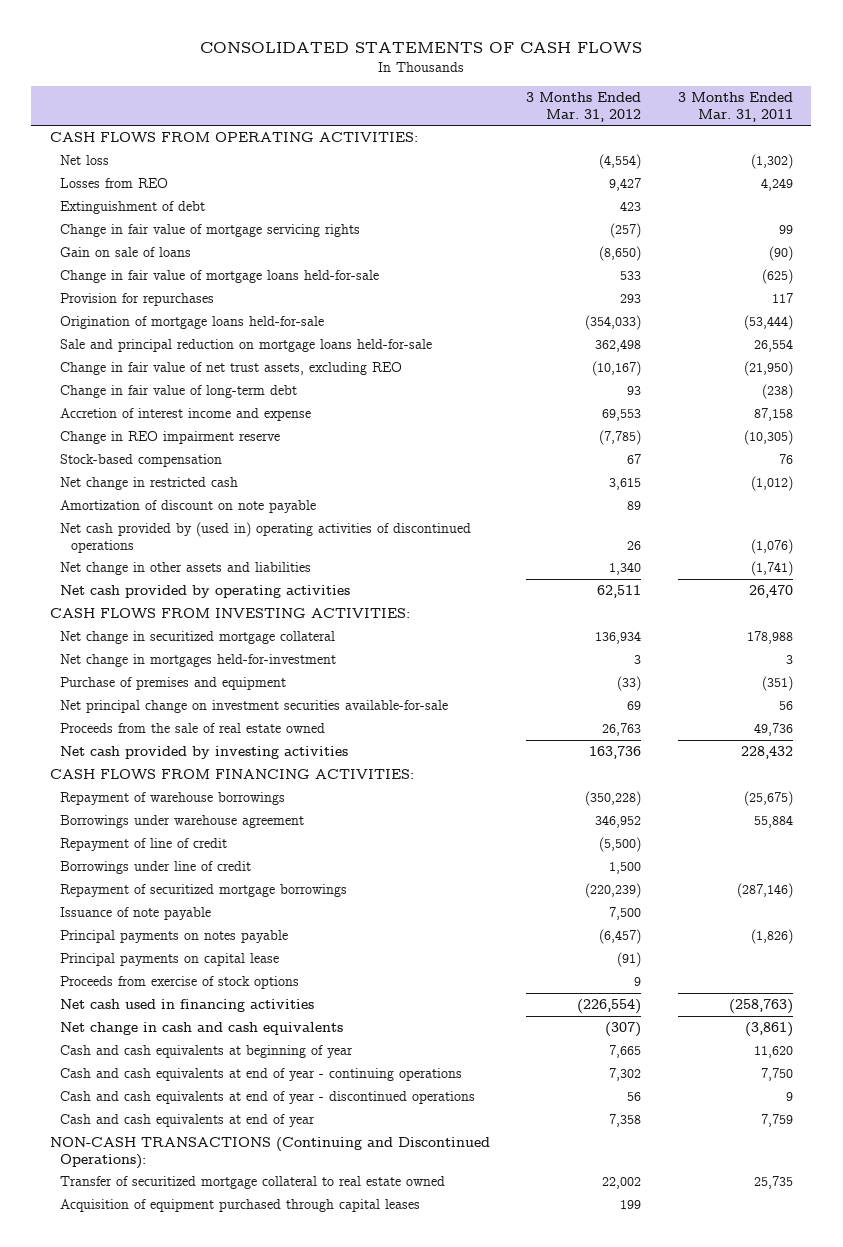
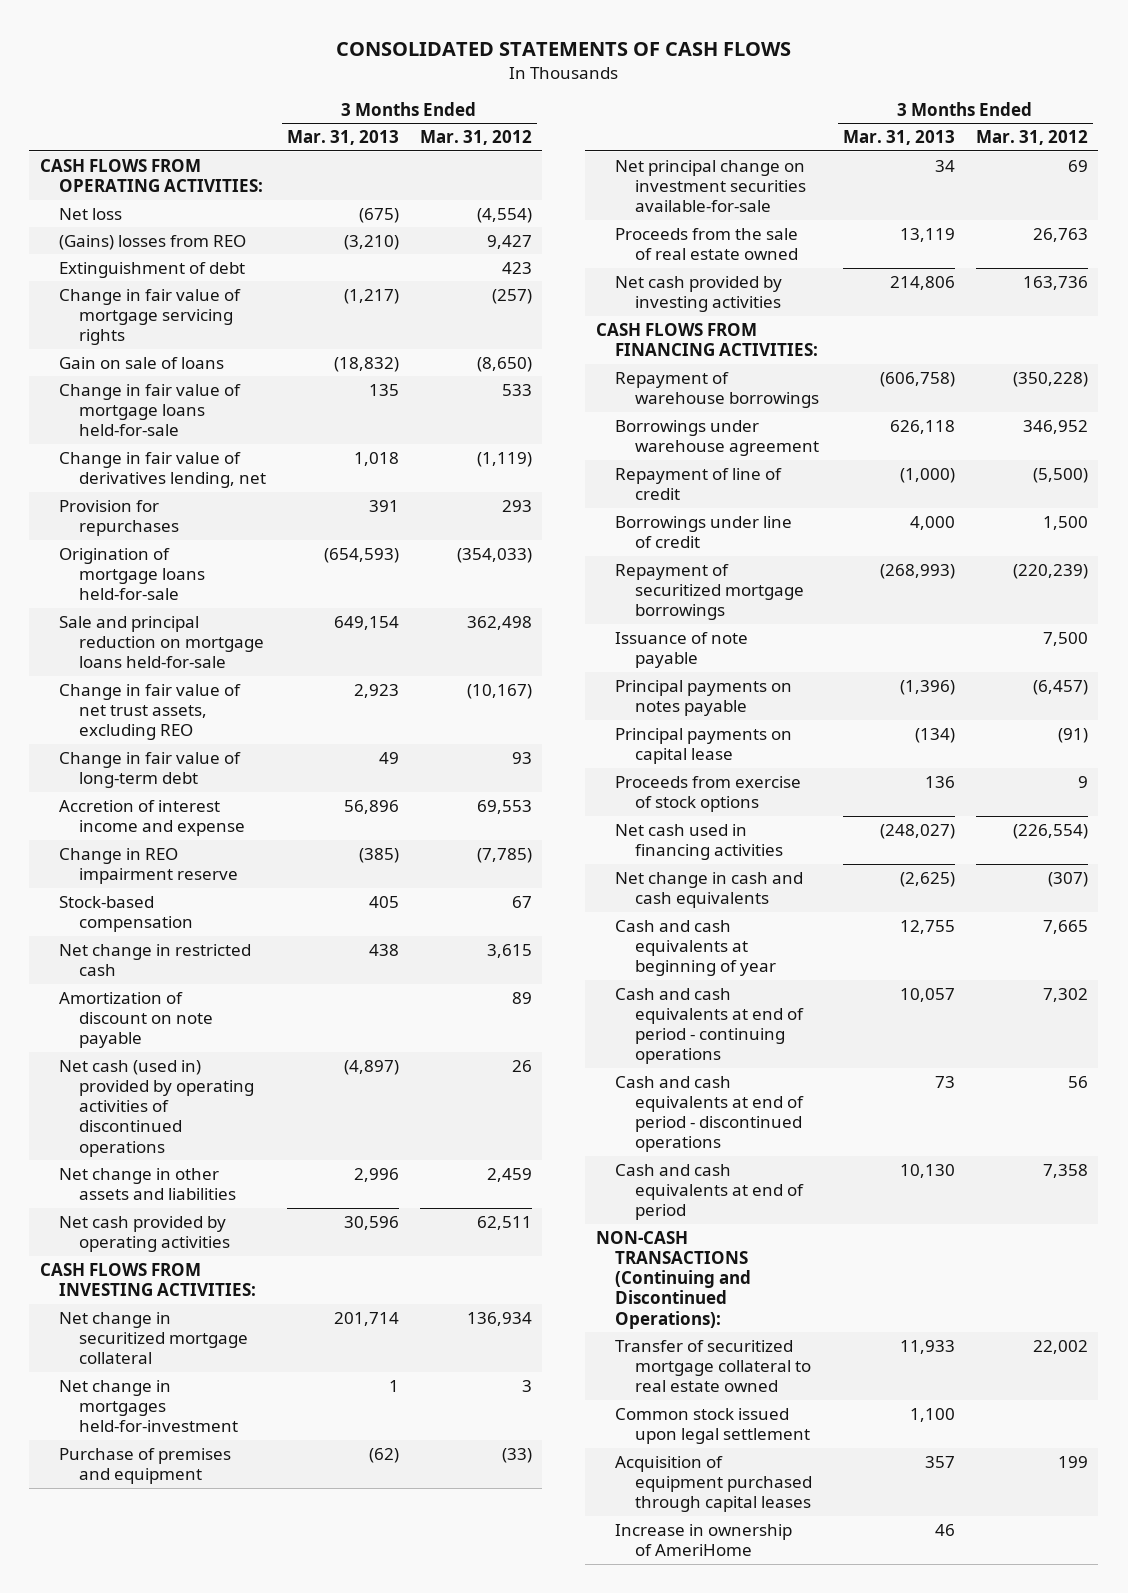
- | 3 Months Ended Mar. 31, 2012 | 3 Months Ended Mar. 31, 2011
+ | 3 Months Ended Mar. 31, 2013 | 3 Months Ended Mar. 31, 2012
- Losses from REO | 9,427 | 4,249
+ (Gains) losses from REO | (3,210) | 9,427
+ Change in fair value of derivatives lending, net | 1,018 | (1,119)
- Net cash provided by (used in) operating activities of discontinued operations | 26 | (1,076)
- Net change in other assets and liabilities | 1,340 | (1,741)
+ Net cash (used in) provided by operating activities of discontinued operations | (4,897) | 26
+ Net change in other assets and liabilities | 2,996 | 2,459
- Cash and cash equivalents at end of year - continuing operations | 7,302 | 7,750
- Cash and cash equivalents at end of year - discontinued operations | 56 | 9
- Cash and cash equivalents at end of year | 7,358 | 7,759
+ Cash and cash equivalents at end of period - continuing operations | 10,057 | 7,302
+ Cash and cash equivalents at end of period - discontinued operations | 73 | 56
+ Cash and cash equivalents at end of period | 10,130 | 7,358
+ Common stock issued upon legal settlement | 1,100 |
+ Increase in ownership of AmeriHome | 46 |

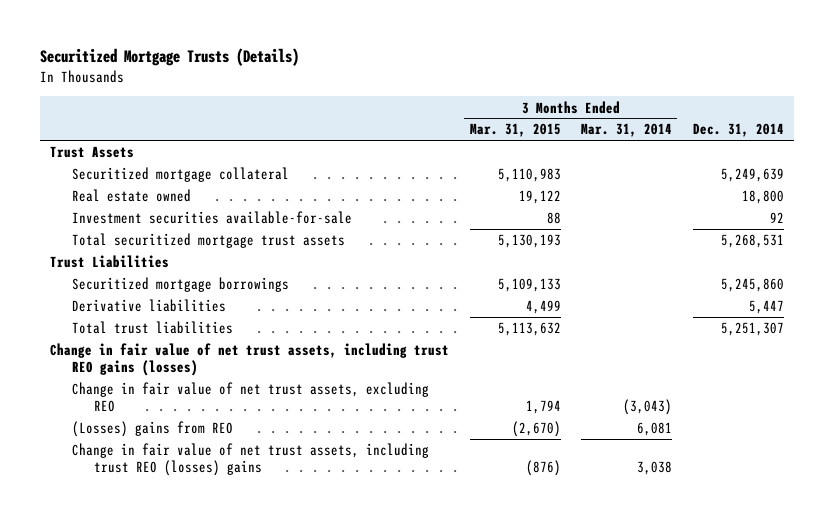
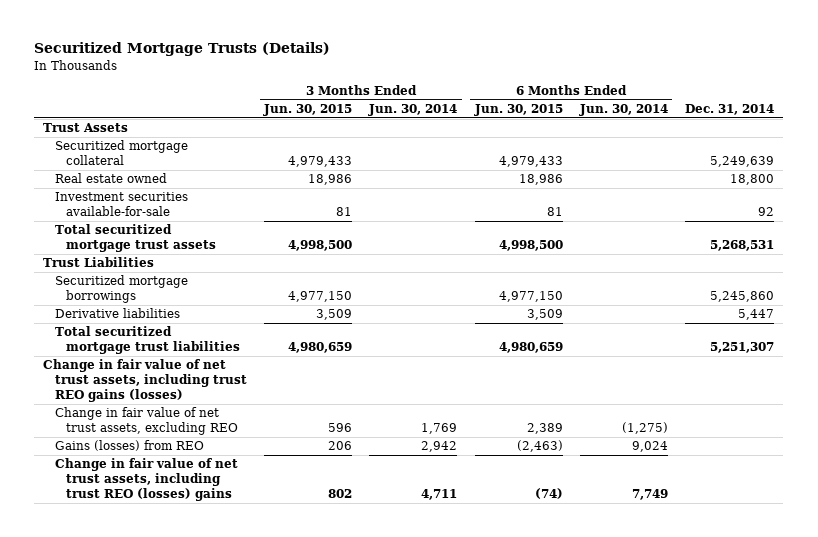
- | 3 Months Ended Mar. 31, 2015 | 3 Months Ended Mar. 31, 2014 | Dec. 31, 2014
+ | 3 Months Ended Jun. 30, 2015 | 3 Months Ended Jun. 30, 2014 | 6 Months Ended Jun. 30, 2015 | 6 Months Ended Jun. 30, 2014 | Dec. 31, 2014
- Total trust liabilities | 5,113,632 | | 5,251,307
+ Total securitized mortgage trust liabilities | 4,980,659 | | 4,980,659 | | 5,251,307
- (Losses) gains from REO | (2,670) | 6,081 |
+ Gains (losses) from REO | 206 | 2,942 | (2,463) | 9,024 |

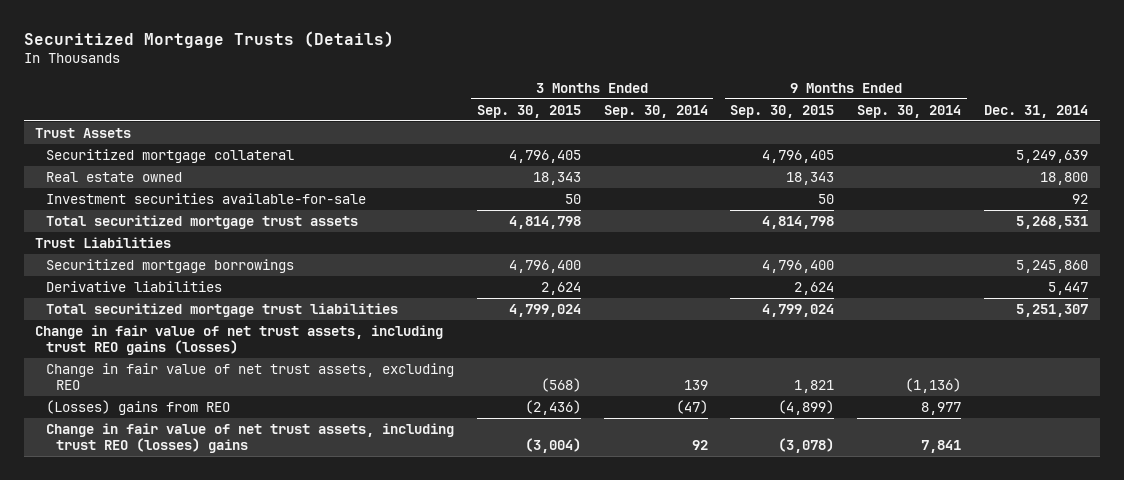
- | 3 Months Ended Jun. 30, 2015 | 3 Months Ended Jun. 30, 2014 | 6 Months Ended Jun. 30, 2015 | 6 Months Ended Jun. 30, 2014 | Dec. 31, 2014
+ | 3 Months Ended Sep. 30, 2015 | 3 Months Ended Sep. 30, 2014 | 9 Months Ended Sep. 30, 2015 | 9 Months Ended Sep. 30, 2014 | Dec. 31, 2014
- Gains (losses) from REO | 206 | 2,942 | (2,463) | 9,024 |
+ (Losses) gains from REO | (2,436) | (47) | (4,899) | 8,977 |

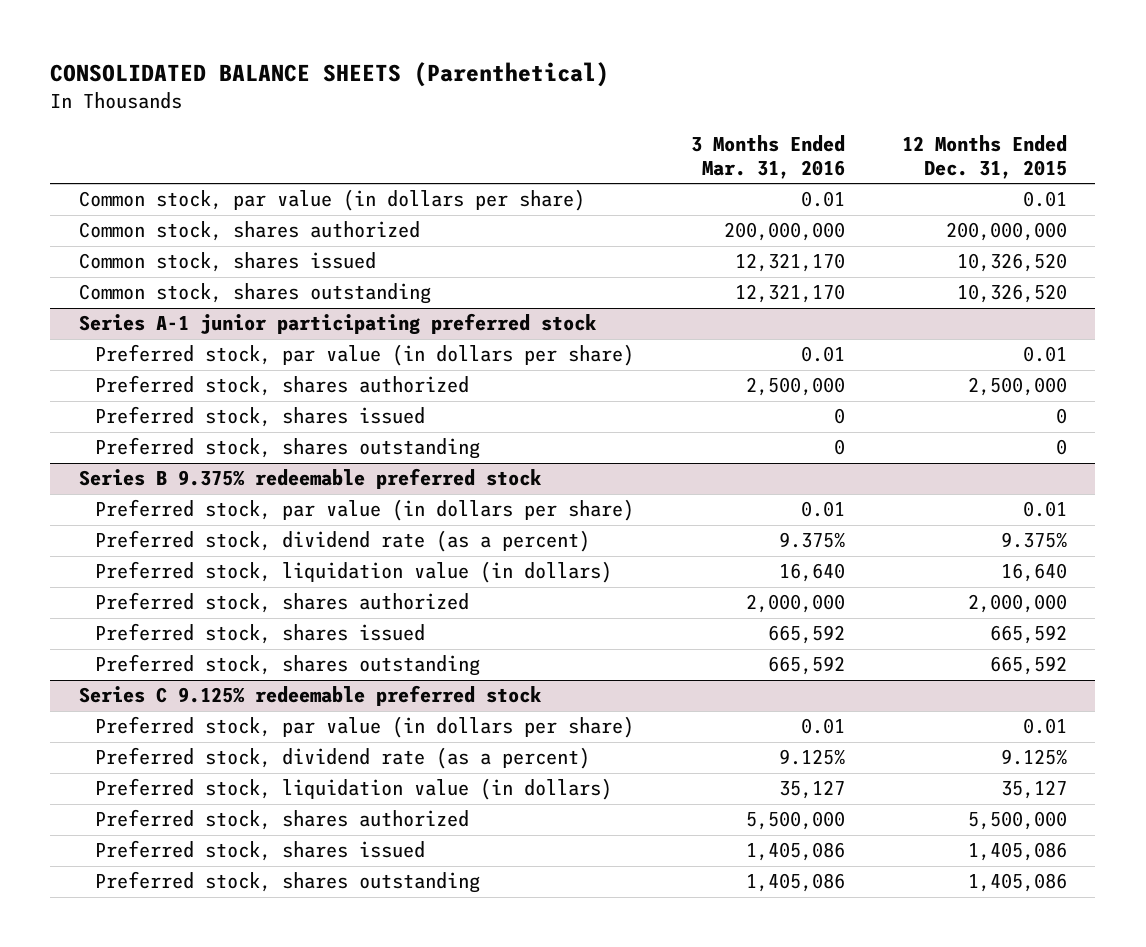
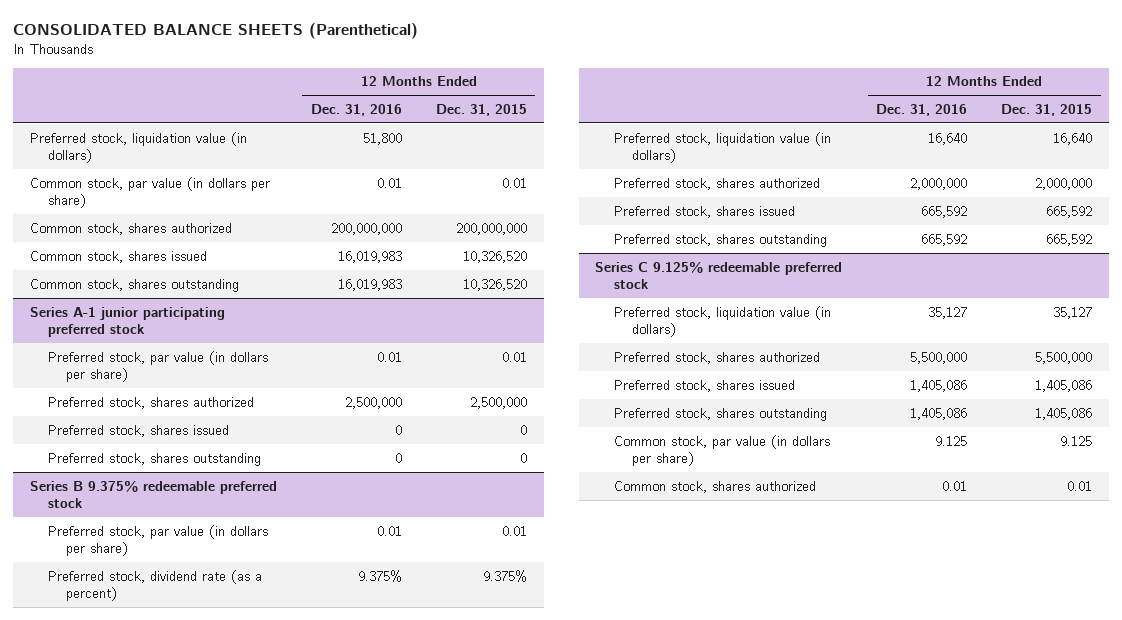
- | 3 Months Ended Mar. 31, 2016 | 12 Months Ended Dec. 31, 2015
+ | 12 Months Ended Dec. 31, 2016 | 12 Months Ended Dec. 31, 2015
+ Preferred stock, liquidation value (in dollars) | 51,800 |
@ Series C 9.125% redeemable preferred stock
- Preferred stock, par value (in dollars per share) | 0.01 | 0.01
- Preferred stock, dividend rate (as a percent) | 9.125% | 9.125%
+ Common stock, par value (in dollars per share) | 9.125 | 9.125
+ Common stock, shares authorized | 0.01 | 0.01

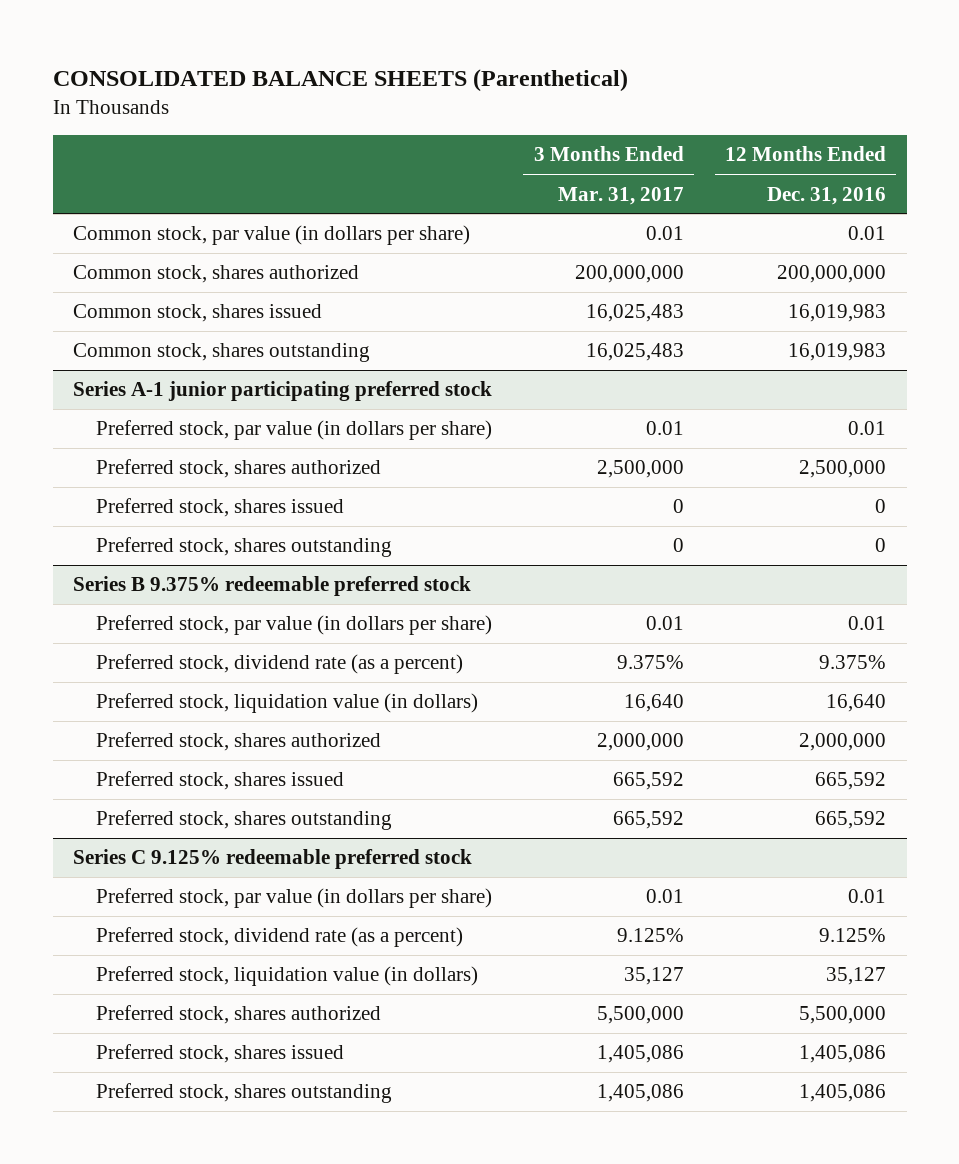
- | 12 Months Ended Dec. 31, 2016 | 12 Months Ended Dec. 31, 2015
+ | 3 Months Ended Mar. 31, 2017 | 12 Months Ended Dec. 31, 2016
- Preferred stock, liquidation value (in dollars) | 51,800 |
@ Series C 9.125% redeemable preferred stock
+ Preferred stock, par value (in dollars per share) | 0.01 | 0.01
+ Preferred stock, dividend rate (as a percent) | 9.125% | 9.125%
- Common stock, par value (in dollars per share) | 9.125 | 9.125
- Common stock, shares authorized | 0.01 | 0.01

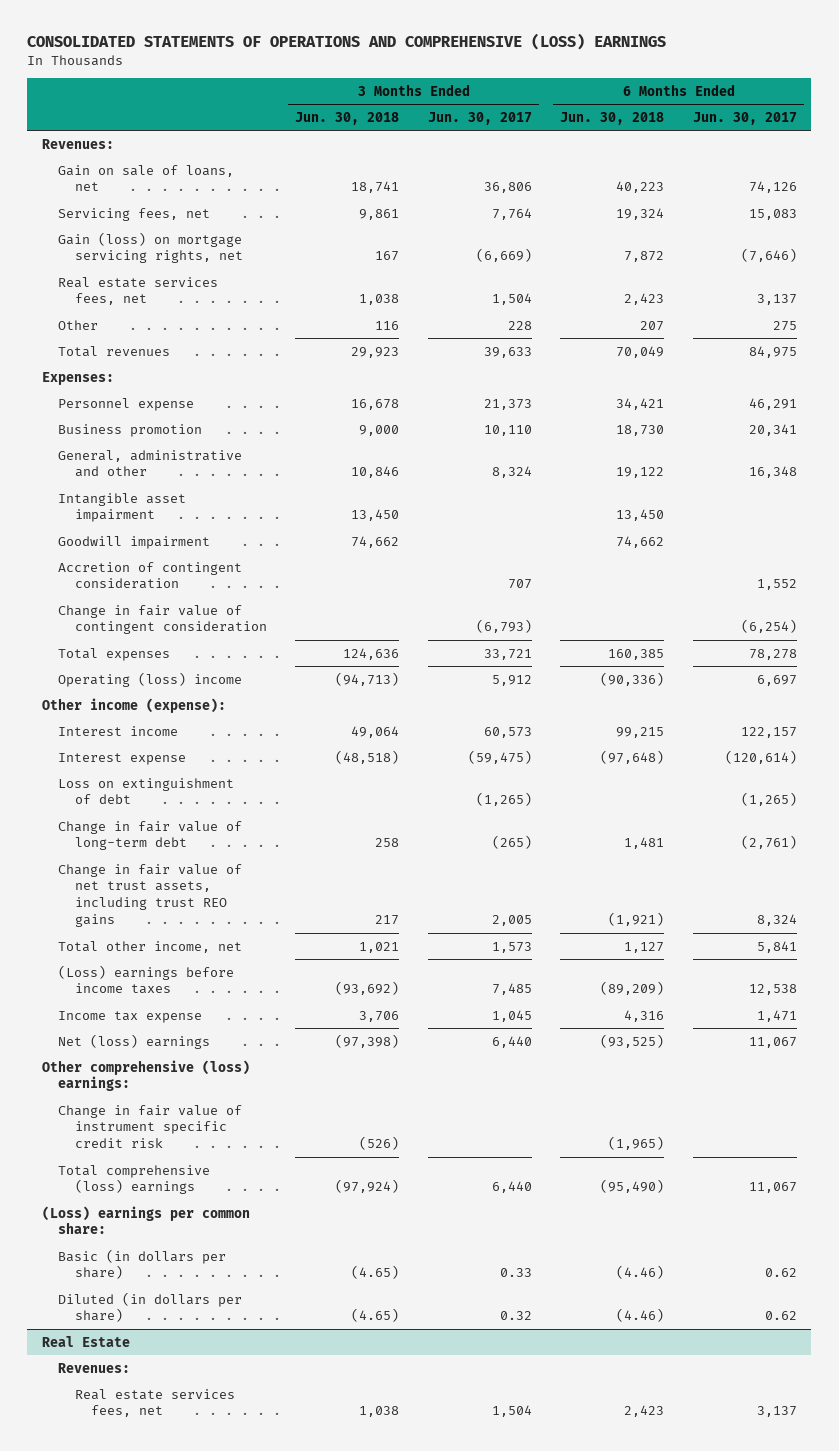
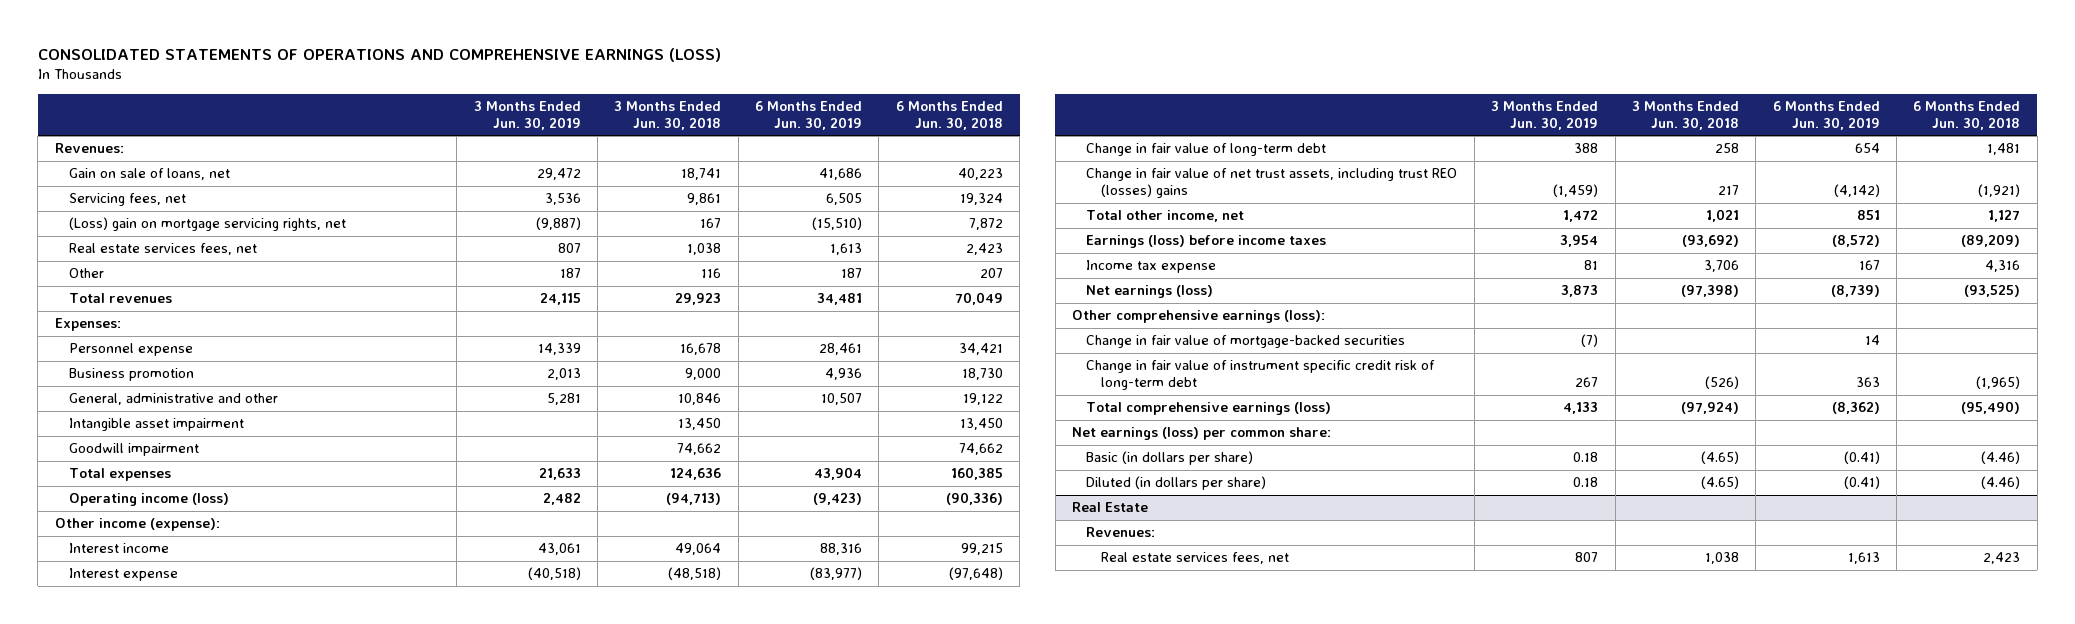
- CONSOLIDATED STATEMENTS OF OPERATIONS AND COMPREHENSIVE (LOSS) EARNINGS
+ CONSOLIDATED STATEMENTS OF OPERATIONS AND COMPREHENSIVE EARNINGS (LOSS)
- | 3 Months Ended Jun. 30, 2018 | 3 Months Ended Jun. 30, 2017 | 6 Months Ended Jun. 30, 2018 | 6 Months Ended Jun. 30, 2017
+ | 3 Months Ended Jun. 30, 2019 | 3 Months Ended Jun. 30, 2018 | 6 Months Ended Jun. 30, 2019 | 6 Months Ended Jun. 30, 2018
- Gain (loss) on mortgage servicing rights, net | 167 | (6,669) | 7,872 | (7,646)
+ (Loss) gain on mortgage servicing rights, net | (9,887) | 167 | (15,510) | 7,872
- Accretion of contingent consideration | | 707 | | 1,552
- Change in fair value of contingent consideration | | (6,793) | | (6,254)
- Operating (loss) income | (94,713) | 5,912 | (90,336) | 6,697
+ Operating income (loss) | 2,482 | (94,713) | (9,423) | (90,336)
- Loss on extinguishment of debt | | (1,265) | | (1,265)
- Change in fair value of net trust assets, including trust REO gains | 217 | 2,005 | (1,921) | 8,324
+ Change in fair value of net trust assets, including trust REO (losses) gains | (1,459) | 217 | (4,142) | (1,921)
- (Loss) earnings before income taxes | (93,692) | 7,485 | (89,209) | 12,538
+ Earnings (loss) before income taxes | 3,954 | (93,692) | (8,572) | (89,209)
- Net (loss) earnings | (97,398) | 6,440 | (93,525) | 11,067
- Other comprehensive (loss) earnings:
- Change in fair value of instrument specific credit risk | (526) | | (1,965) |
- Total comprehensive (loss) earnings | (97,924) | 6,440 | (95,490) | 11,067
- (Loss) earnings per common share:
+ Net earnings (loss) | 3,873 | (97,398) | (8,739) | (93,525)
+ Other comprehensive earnings (loss):
+ Change in fair value of mortgage-backed securities | (7) | | 14 |
+ Change in fair value of instrument specific credit risk of long-term debt | 267 | (526) | 363 | (1,965)
+ Total comprehensive earnings (loss) | 4,133 | (97,924) | (8,362) | (95,490)
+ Net earnings (loss) per common share:

